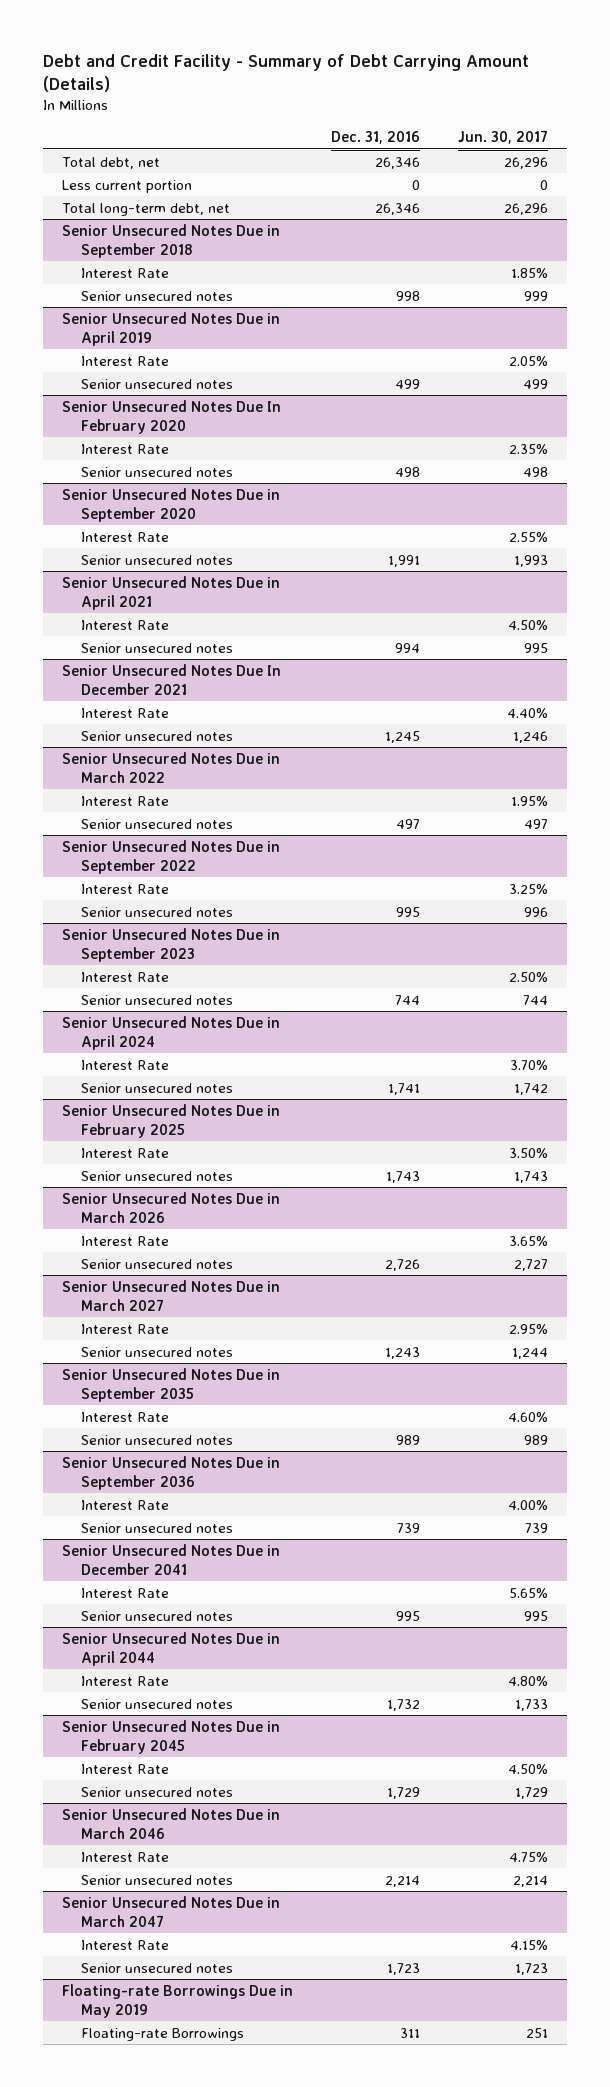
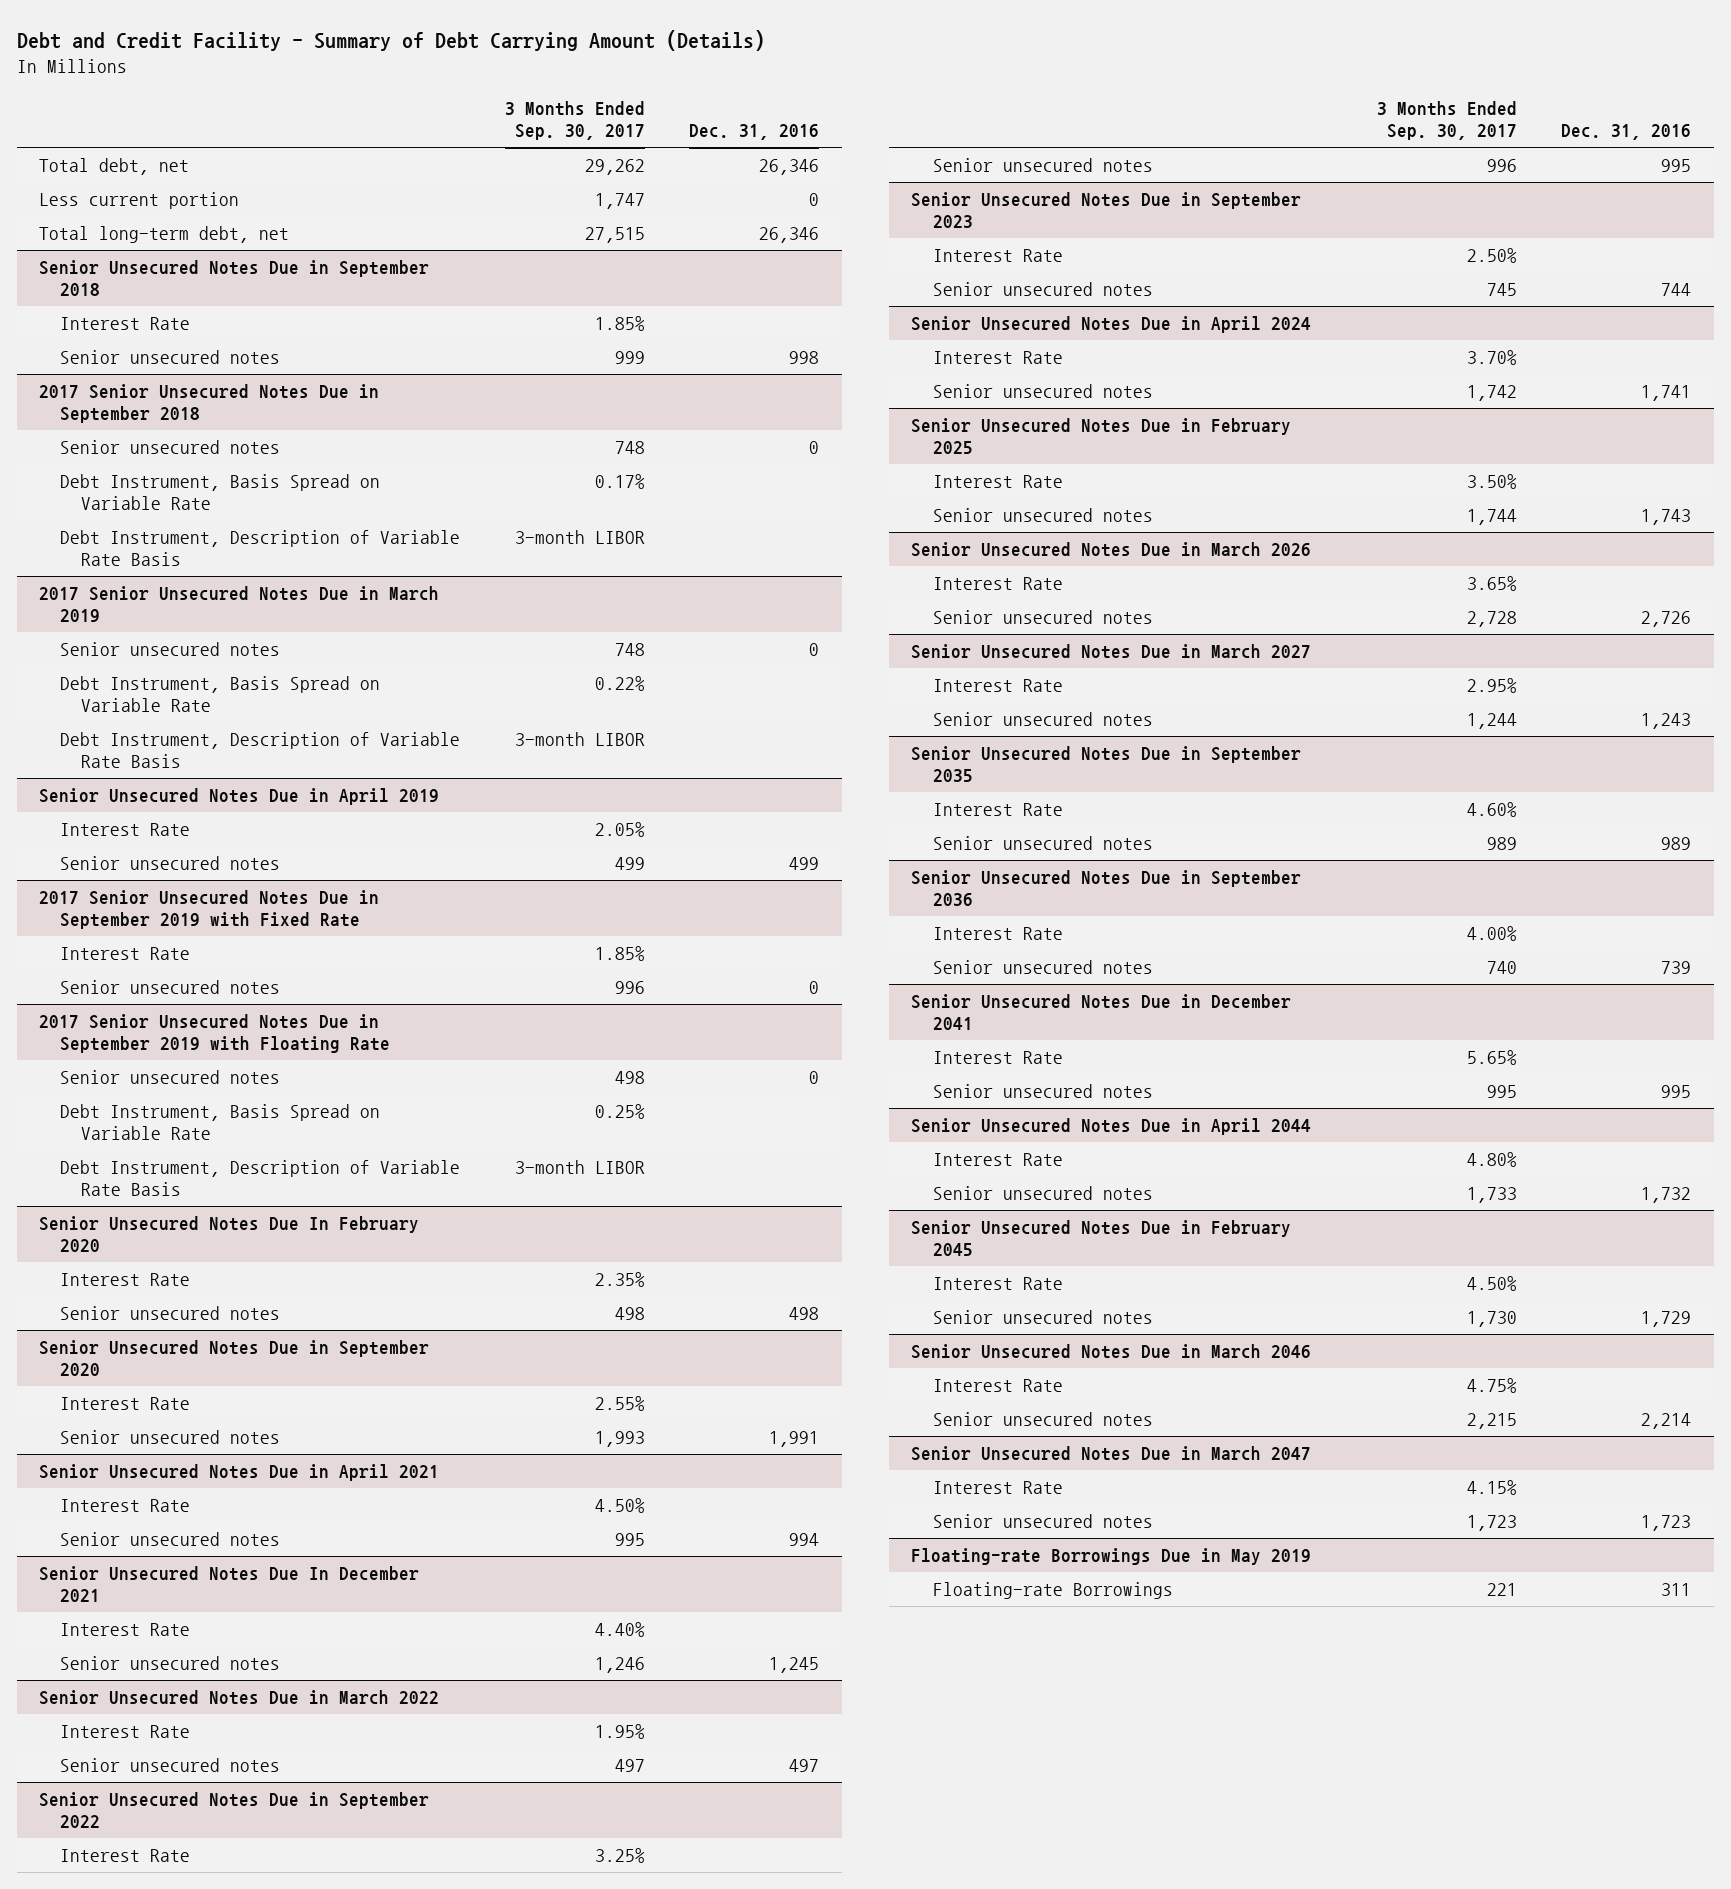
- | Dec. 31, 2016 | Jun. 30, 2017
+ | 3 Months Ended Sep. 30, 2017 | Dec. 31, 2016
+ 2017 Senior Unsecured Notes Due in September 2018
+ Senior unsecured notes | 748 | 0
+ Debt Instrument, Basis Spread on Variable Rate | 0.17% |
+ Debt Instrument, Description of Variable Rate Basis | 3-month LIBOR |
+ 2017 Senior Unsecured Notes Due in March 2019
+ Senior unsecured notes | 748 | 0
+ Debt Instrument, Basis Spread on Variable Rate | 0.22% |
+ Debt Instrument, Description of Variable Rate Basis | 3-month LIBOR |
+ 2017 Senior Unsecured Notes Due in September 2019 with Fixed Rate
+ Interest Rate | 1.85% |
+ Senior unsecured notes | 996 | 0
+ 2017 Senior Unsecured Notes Due in September 2019 with Floating Rate
+ Senior unsecured notes | 498 | 0
+ Debt Instrument, Basis Spread on Variable Rate | 0.25% |
+ Debt Instrument, Description of Variable Rate Basis | 3-month LIBOR |

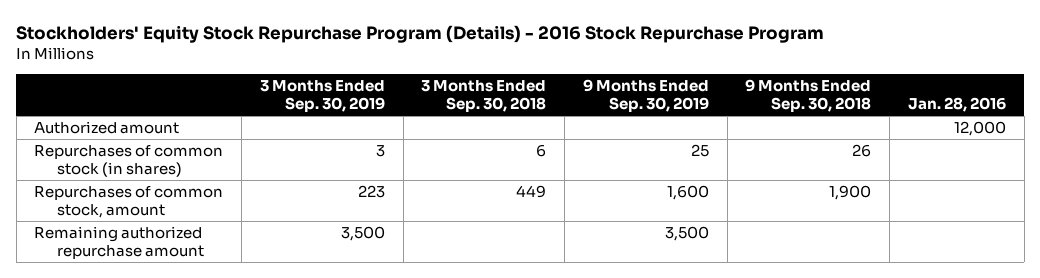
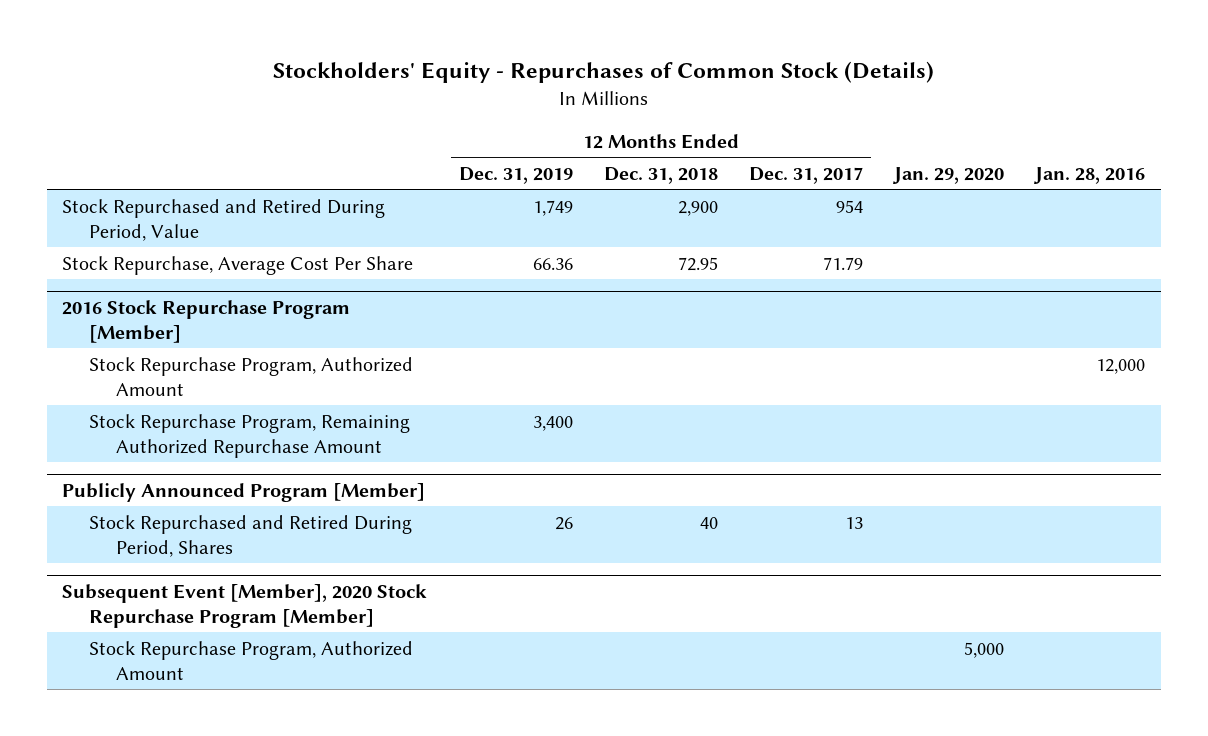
- Stockholders' Equity Stock Repurchase Program (Details) - 2016 Stock Repurchase Program
+ Stockholders' Equity - Repurchases of Common Stock (Details)
- | 3 Months Ended Sep. 30, 2019 | 3 Months Ended Sep. 30, 2018 | 9 Months Ended Sep. 30, 2019 | 9 Months Ended Sep. 30, 2018 | Jan. 28, 2016
+ | 12 Months Ended Dec. 31, 2019 | 12 Months Ended Dec. 31, 2018 | 12 Months Ended Dec. 31, 2017 | Jan. 29, 2020 | Jan. 28, 2016
- Authorized amount | | | | | 12,000
- Repurchases of common stock (in shares) | 3 | 6 | 25 | 26 |
- Repurchases of common stock, amount | 223 | 449 | 1,600 | 1,900 |
- Remaining authorized repurchase amount | 3,500 | | 3,500 | |
+ Stock Repurchased and Retired During Period, Value | 1,749 | 2,900 | 954 | |
+ Stock Repurchase, Average Cost Per Share | 66.36 | 72.95 | 71.79 | |
+ 2016 Stock Repurchase Program [Member]
+ Stock Repurchase Program, Authorized Amount | | | | | 12,000
+ Stock Repurchase Program, Remaining Authorized Repurchase Amount | 3,400 | | | |
+ Publicly Announced Program [Member]
+ Stock Repurchased and Retired During Period, Shares | 26 | 40 | 13 | |
+ Subsequent Event [Member], 2020 Stock Repurchase Program [Member]
+ Stock Repurchase Program, Authorized Amount | | | | 5,000 |

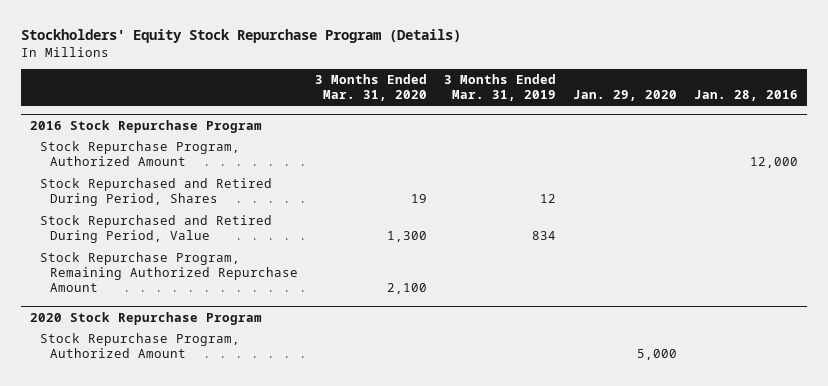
- Stockholders' Equity - Repurchases of Common Stock (Details)
+ Stockholders' Equity Stock Repurchase Program (Details)
- | 12 Months Ended Dec. 31, 2019 | 12 Months Ended Dec. 31, 2018 | 12 Months Ended Dec. 31, 2017 | Jan. 29, 2020 | Jan. 28, 2016
+ | 3 Months Ended Mar. 31, 2020 | 3 Months Ended Mar. 31, 2019 | Jan. 29, 2020 | Jan. 28, 2016
- Stock Repurchased and Retired During Period, Value | 1,749 | 2,900 | 954 | |
- Stock Repurchase, Average Cost Per Share | 66.36 | 72.95 | 71.79 | |
- 2016 Stock Repurchase Program [Member]
+ 2016 Stock Repurchase Program
+ Stock Repurchased and Retired During Period, Shares | 19 | 12 | |
+ Stock Repurchased and Retired During Period, Value | 1,300 | 834 | |
- Publicly Announced Program [Member]
- Stock Repurchased and Retired During Period, Shares | 26 | 40 | 13 | |
- Subsequent Event [Member], 2020 Stock Repurchase Program [Member]
+ 2020 Stock Repurchase Program

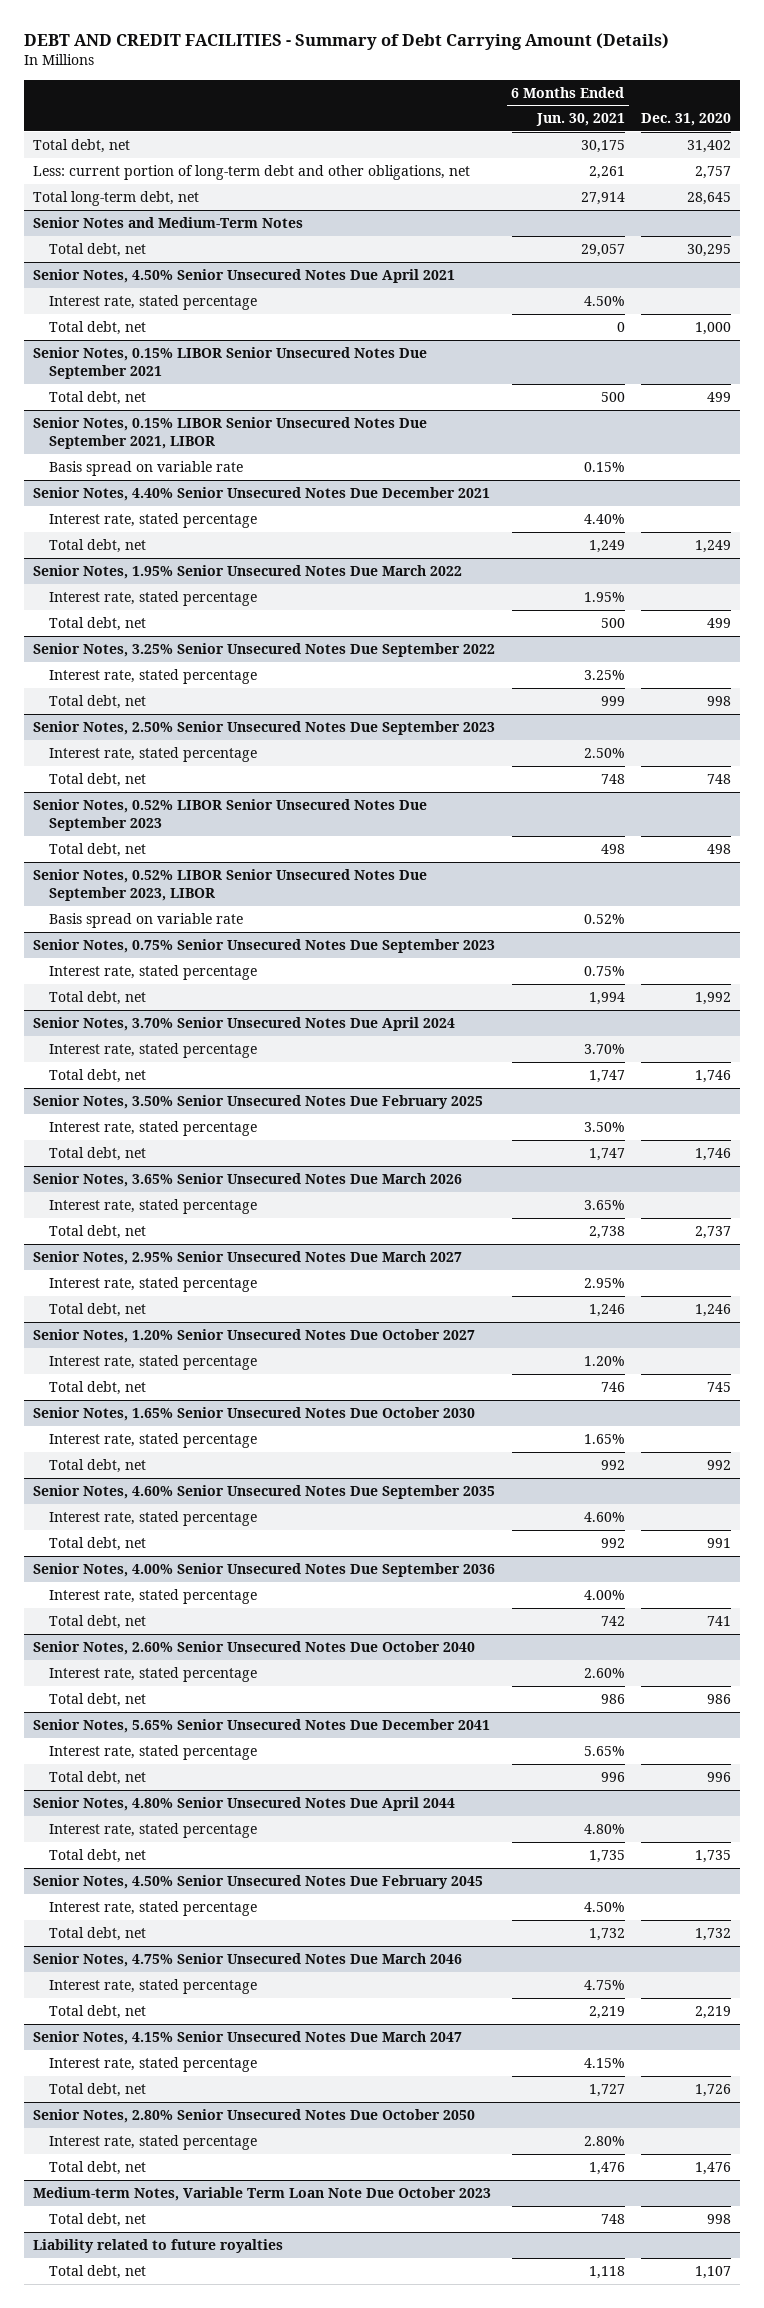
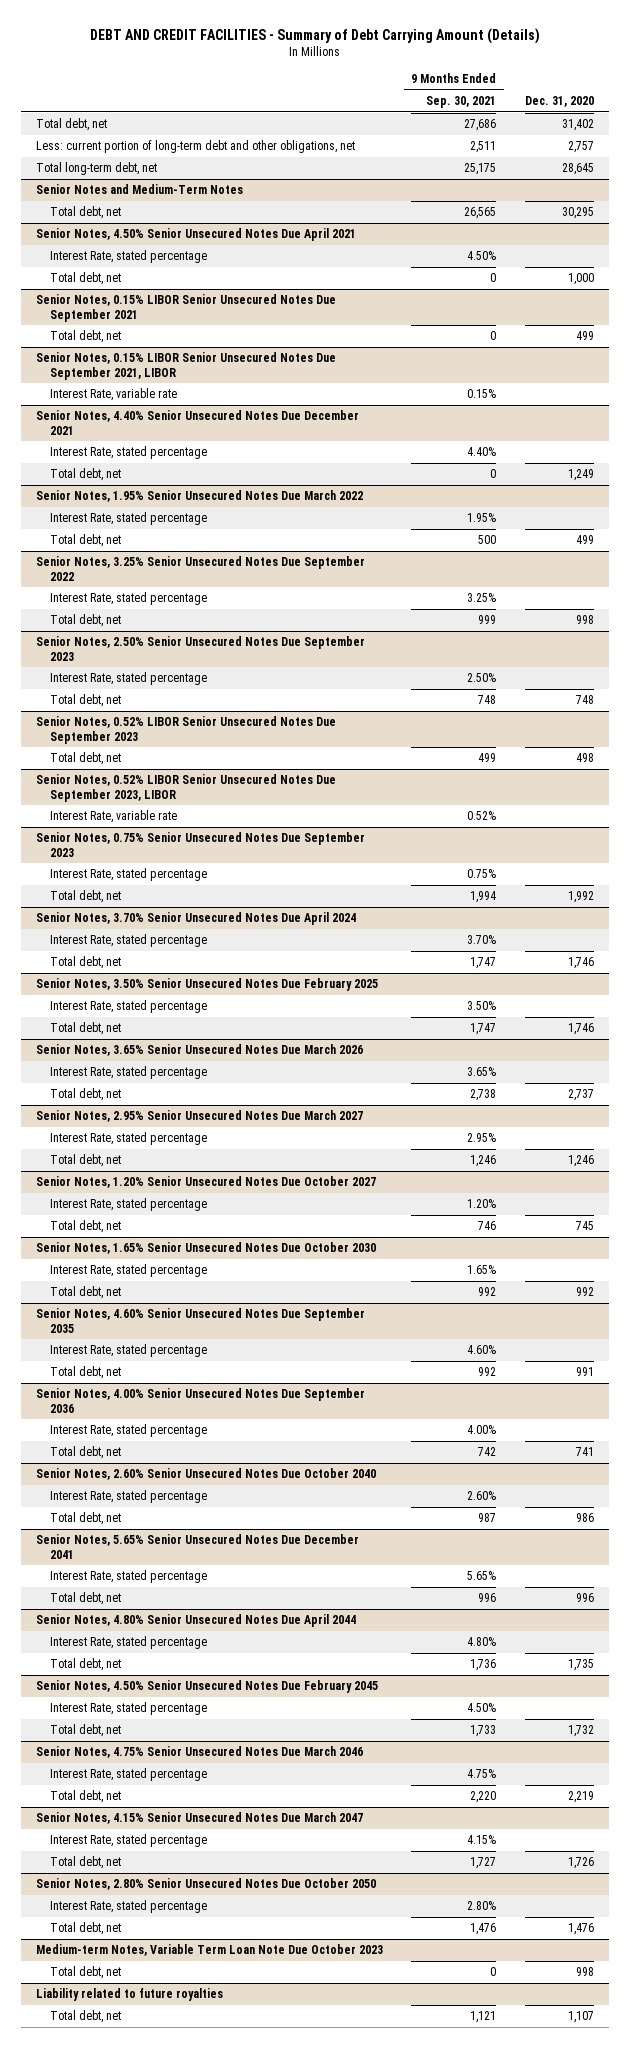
- | 6 Months Ended Jun. 30, 2021 | Dec. 31, 2020
+ | 9 Months Ended Sep. 30, 2021 | Dec. 31, 2020
@ Senior Notes, 4.50% Senior Unsecured Notes Due April 2021
- Interest rate, stated percentage | 4.50% |
+ Interest Rate, stated percentage | 4.50% |
@ Senior Notes, 0.15% LIBOR Senior Unsecured Notes Due September 2021, LIBOR
- Basis spread on variable rate | 0.15% |
+ Interest Rate, variable rate | 0.15% |
@ Senior Notes, 4.40% Senior Unsecured Notes Due December 2021
- Interest rate, stated percentage | 4.40% |
+ Interest Rate, stated percentage | 4.40% |
@ Senior Notes, 1.95% Senior Unsecured Notes Due March 2022
- Interest rate, stated percentage | 1.95% |
+ Interest Rate, stated percentage | 1.95% |
@ Senior Notes, 3.25% Senior Unsecured Notes Due September 2022
- Interest rate, stated percentage | 3.25% |
+ Interest Rate, stated percentage | 3.25% |
@ Senior Notes, 2.50% Senior Unsecured Notes Due September 2023
- Interest rate, stated percentage | 2.50% |
+ Interest Rate, stated percentage | 2.50% |
@ Senior Notes, 0.52% LIBOR Senior Unsecured Notes Due September 2023, LIBOR
- Basis spread on variable rate | 0.52% |
+ Interest Rate, variable rate | 0.52% |
@ Senior Notes, 0.75% Senior Unsecured Notes Due September 2023
- Interest rate, stated percentage | 0.75% |
+ Interest Rate, stated percentage | 0.75% |
@ Senior Notes, 3.70% Senior Unsecured Notes Due April 2024
- Interest rate, stated percentage | 3.70% |
+ Interest Rate, stated percentage | 3.70% |
@ Senior Notes, 3.50% Senior Unsecured Notes Due February 2025
- Interest rate, stated percentage | 3.50% |
+ Interest Rate, stated percentage | 3.50% |
@ Senior Notes, 3.65% Senior Unsecured Notes Due March 2026
- Interest rate, stated percentage | 3.65% |
+ Interest Rate, stated percentage | 3.65% |
@ Senior Notes, 2.95% Senior Unsecured Notes Due March 2027
- Interest rate, stated percentage | 2.95% |
+ Interest Rate, stated percentage | 2.95% |
@ Senior Notes, 1.20% Senior Unsecured Notes Due October 2027
- Interest rate, stated percentage | 1.20% |
+ Interest Rate, stated percentage | 1.20% |
@ Senior Notes, 1.65% Senior Unsecured Notes Due October 2030
- Interest rate, stated percentage | 1.65% |
+ Interest Rate, stated percentage | 1.65% |
@ Senior Notes, 4.60% Senior Unsecured Notes Due September 2035
- Interest rate, stated percentage | 4.60% |
+ Interest Rate, stated percentage | 4.60% |
@ Senior Notes, 4.00% Senior Unsecured Notes Due September 2036
- Interest rate, stated percentage | 4.00% |
+ Interest Rate, stated percentage | 4.00% |
@ Senior Notes, 2.60% Senior Unsecured Notes Due October 2040
- Interest rate, stated percentage | 2.60% |
+ Interest Rate, stated percentage | 2.60% |
@ Senior Notes, 5.65% Senior Unsecured Notes Due December 2041
- Interest rate, stated percentage | 5.65% |
+ Interest Rate, stated percentage | 5.65% |
@ Senior Notes, 4.80% Senior Unsecured Notes Due April 2044
- Interest rate, stated percentage | 4.80% |
+ Interest Rate, stated percentage | 4.80% |
@ Senior Notes, 4.50% Senior Unsecured Notes Due February 2045
- Interest rate, stated percentage | 4.50% |
+ Interest Rate, stated percentage | 4.50% |
@ Senior Notes, 4.75% Senior Unsecured Notes Due March 2046
- Interest rate, stated percentage | 4.75% |
+ Interest Rate, stated percentage | 4.75% |
@ Senior Notes, 4.15% Senior Unsecured Notes Due March 2047
- Interest rate, stated percentage | 4.15% |
+ Interest Rate, stated percentage | 4.15% |
@ Senior Notes, 2.80% Senior Unsecured Notes Due October 2050
- Interest rate, stated percentage | 2.80% |
+ Interest Rate, stated percentage | 2.80% |

